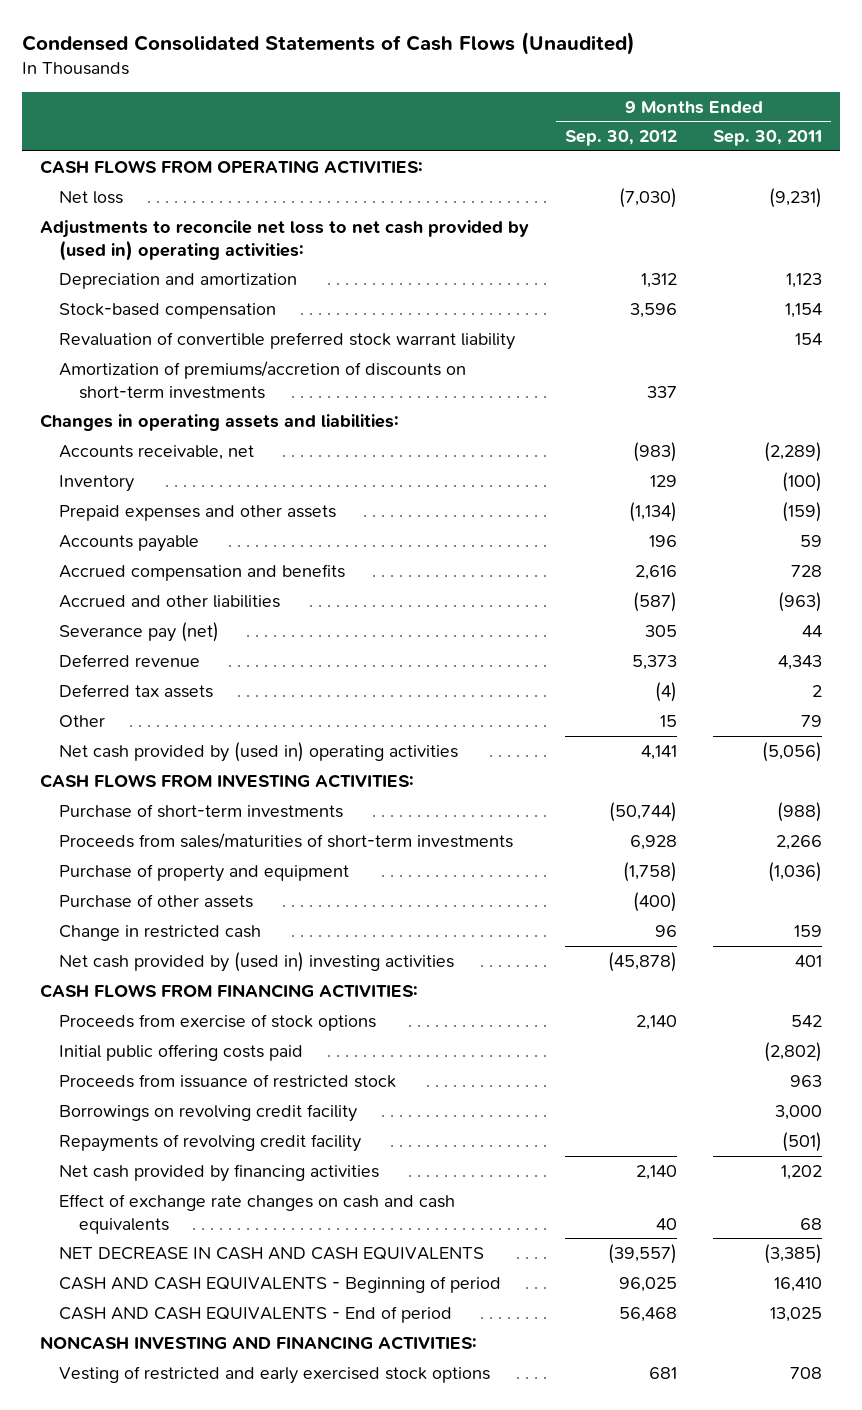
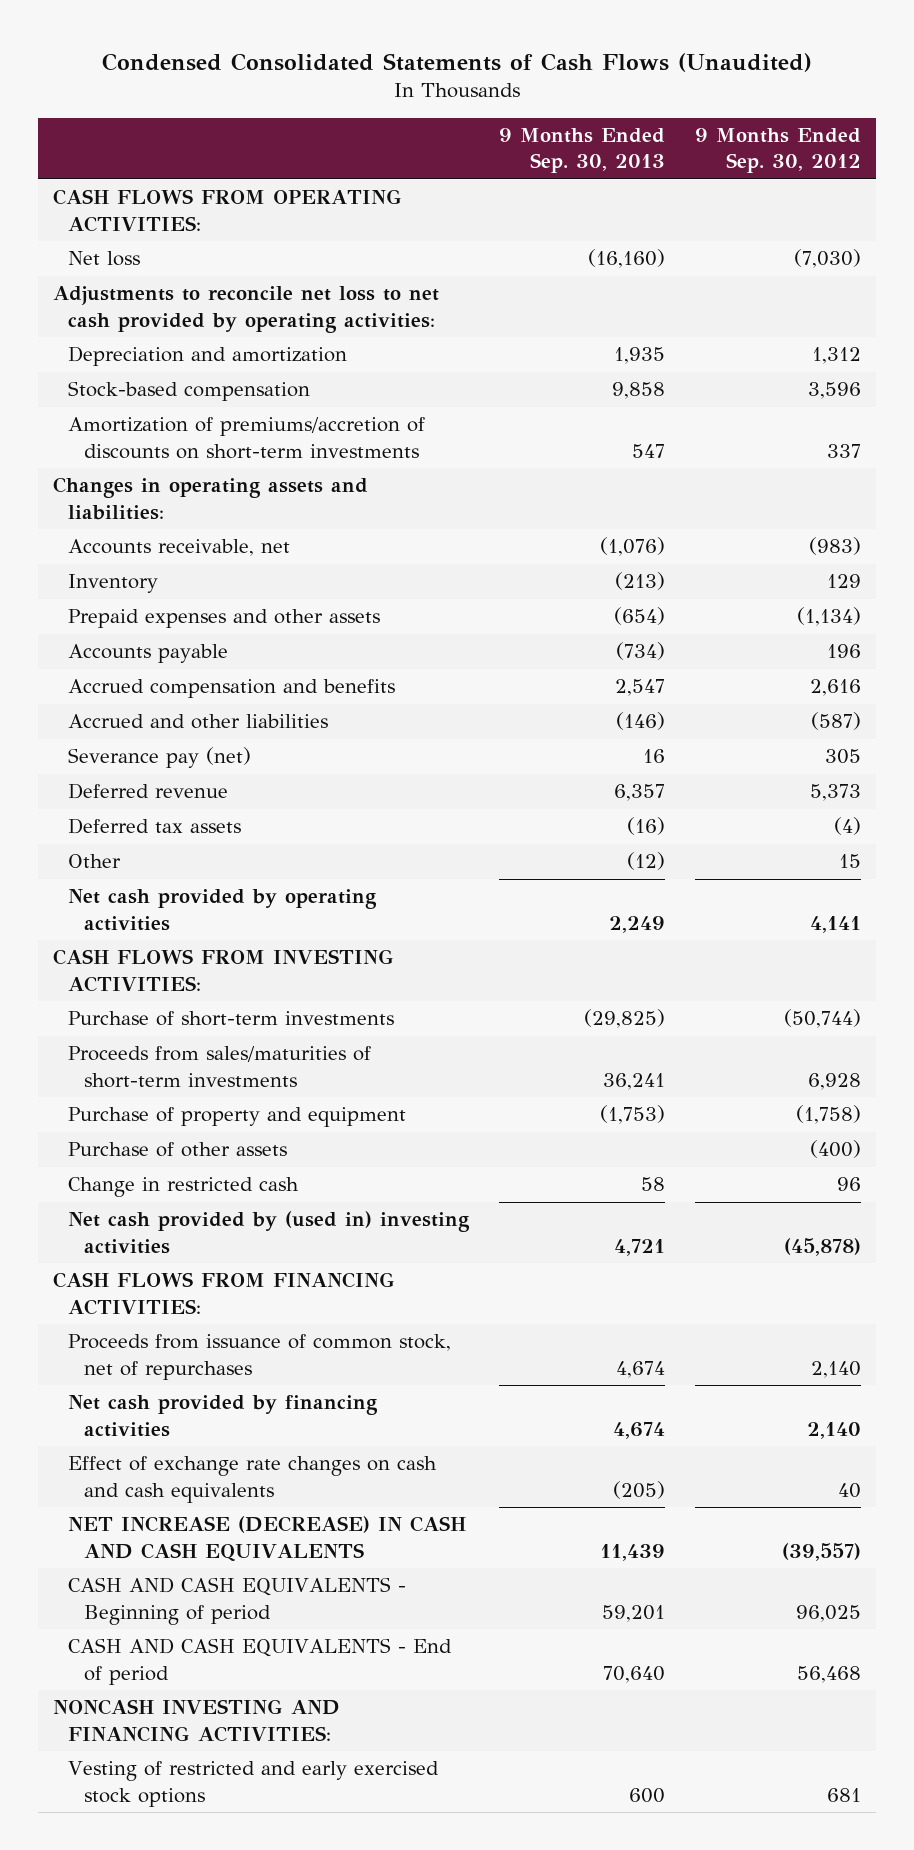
- | 9 Months Ended Sep. 30, 2012 | 9 Months Ended Sep. 30, 2011
+ | 9 Months Ended Sep. 30, 2013 | 9 Months Ended Sep. 30, 2012
- Adjustments to reconcile net loss to net cash provided by (used in) operating activities:
+ Adjustments to reconcile net loss to net cash provided by operating activities:
- Revaluation of convertible preferred stock warrant liability | | 154
- Net cash provided by (used in) operating activities | 4,141 | (5,056)
+ Net cash provided by operating activities | 2,249 | 4,141
- Proceeds from exercise of stock options | 2,140 | 542
- Initial public offering costs paid | | (2,802)
- Proceeds from issuance of restricted stock | | 963
- Borrowings on revolving credit facility | | 3,000
- Repayments of revolving credit facility | | (501)
+ Proceeds from issuance of common stock, net of repurchases | 4,674 | 2,140
- NET DECREASE IN CASH AND CASH EQUIVALENTS | (39,557) | (3,385)
+ NET INCREASE (DECREASE) IN CASH AND CASH EQUIVALENTS | 11,439 | (39,557)

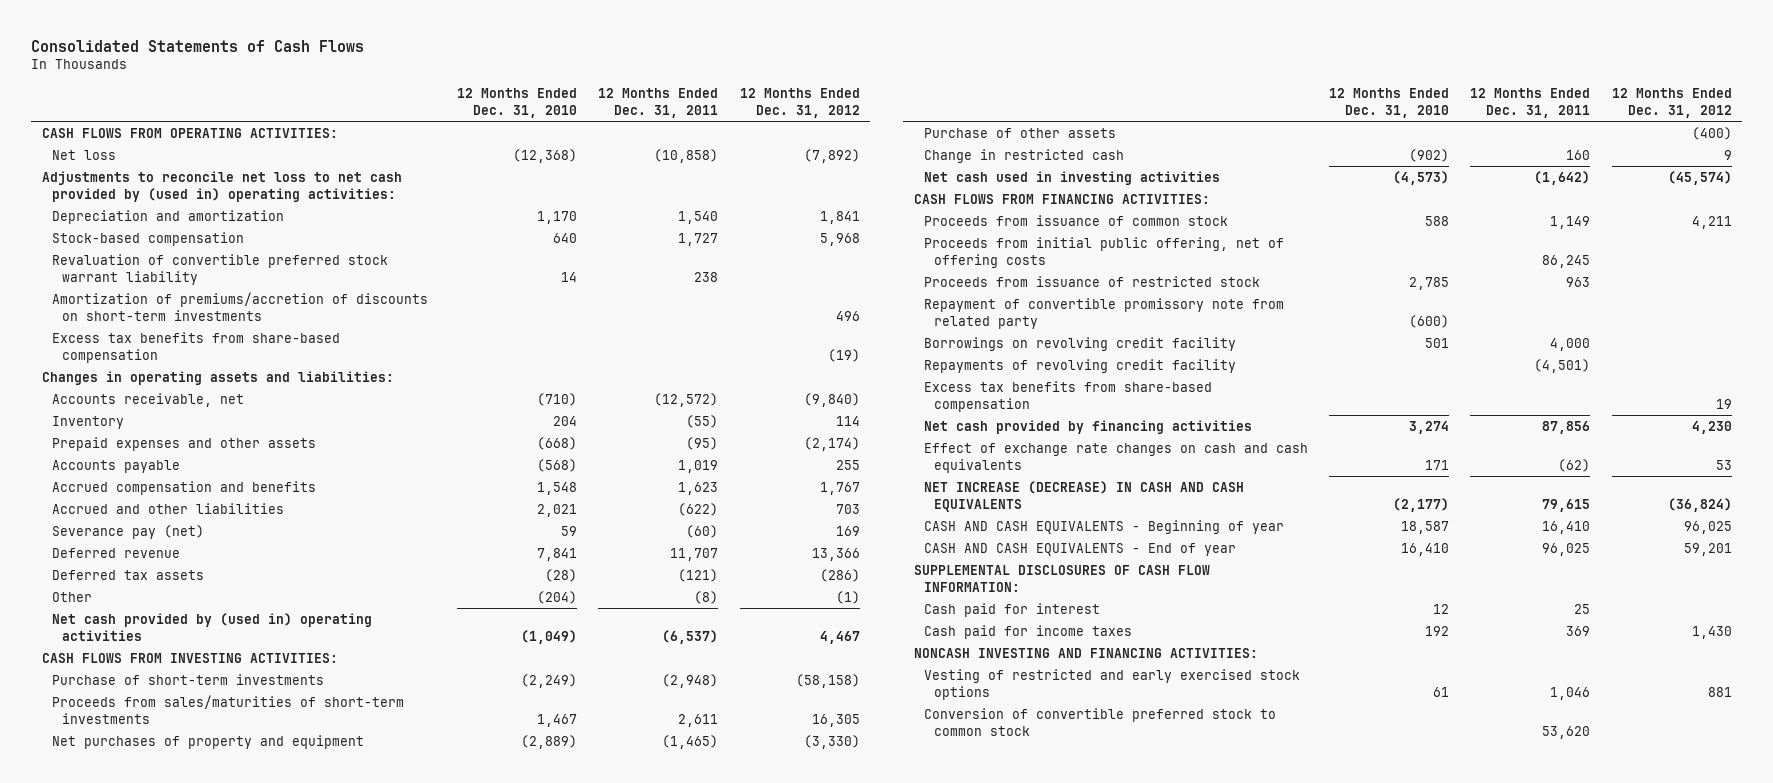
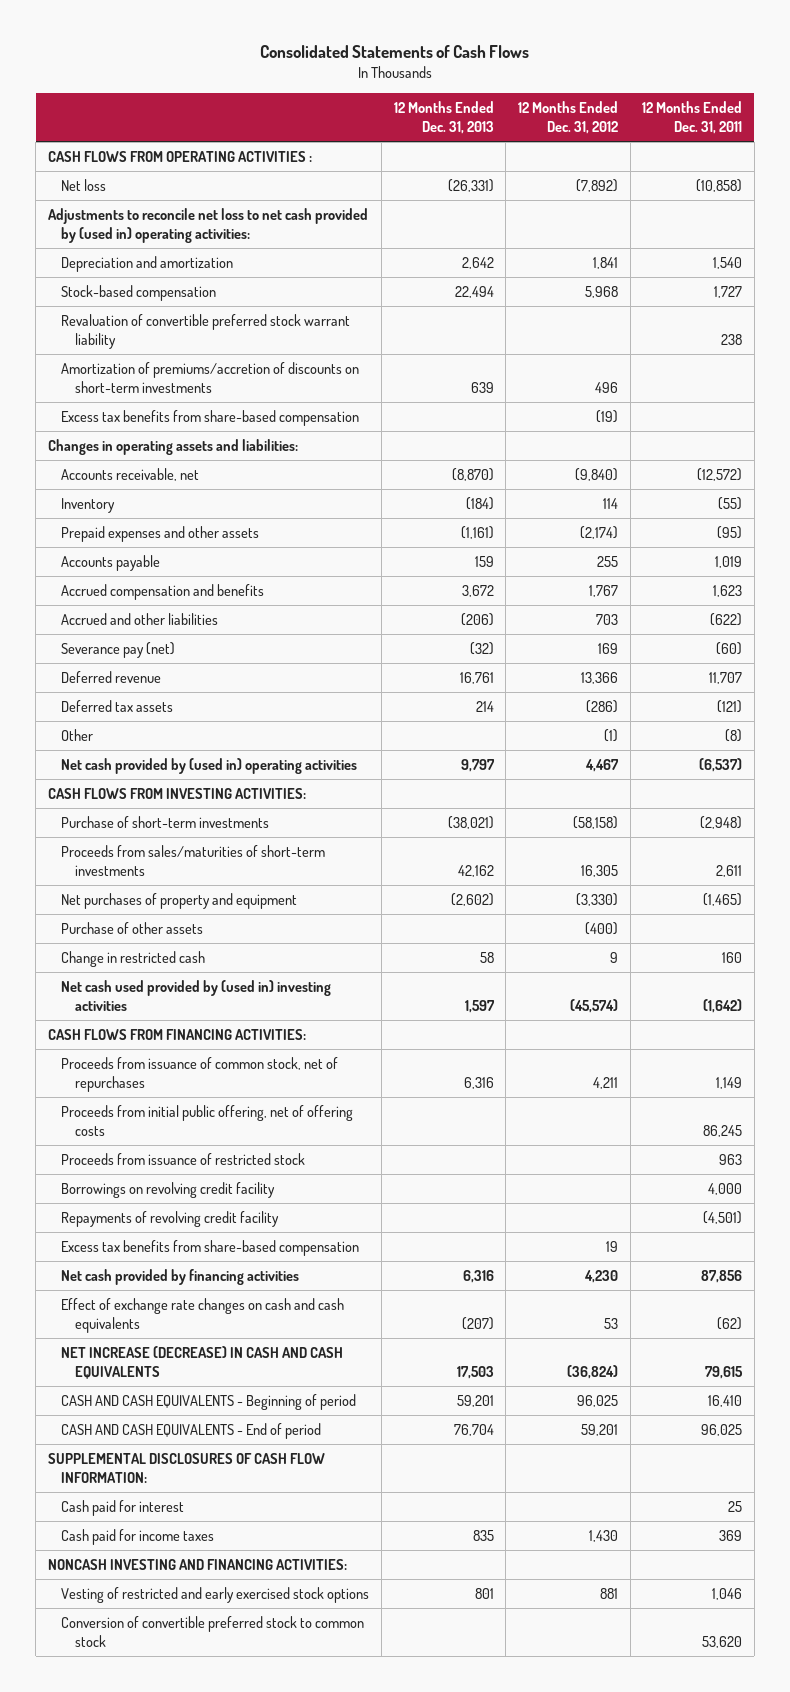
- | 12 Months Ended Dec. 31, 2010 | 12 Months Ended Dec. 31, 2011 | 12 Months Ended Dec. 31, 2012
+ | 12 Months Ended Dec. 31, 2013 | 12 Months Ended Dec. 31, 2012 | 12 Months Ended Dec. 31, 2011
- CASH FLOWS FROM OPERATING ACTIVITIES:
+ CASH FLOWS FROM OPERATING ACTIVITIES :
- Net cash used in investing activities | (4,573) | (1,642) | (45,574)
+ Net cash used provided by (used in) investing activities | 1,597 | (45,574) | (1,642)
- Proceeds from issuance of common stock | 588 | 1,149 | 4,211
+ Proceeds from issuance of common stock, net of repurchases | 6,316 | 4,211 | 1,149
- Repayment of convertible promissory note from related party | (600) | |
- CASH AND CASH EQUIVALENTS - Beginning of year | 18,587 | 16,410 | 96,025
- CASH AND CASH EQUIVALENTS - End of year | 16,410 | 96,025 | 59,201
+ CASH AND CASH EQUIVALENTS - Beginning of period | 59,201 | 96,025 | 16,410
+ CASH AND CASH EQUIVALENTS - End of period | 76,704 | 59,201 | 96,025

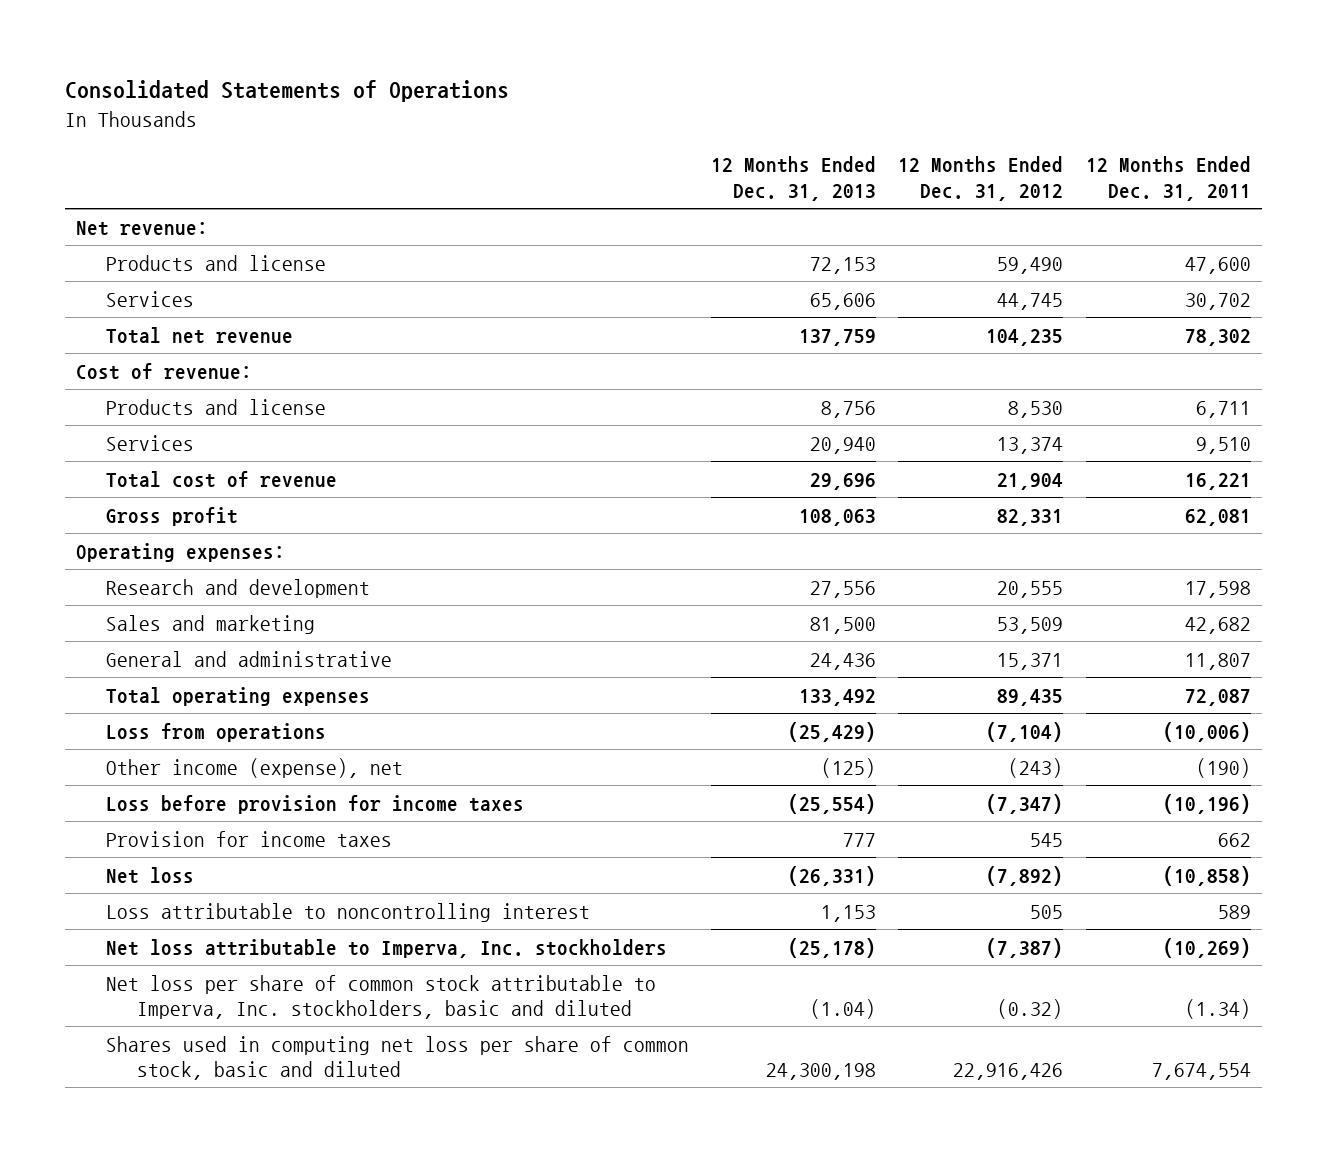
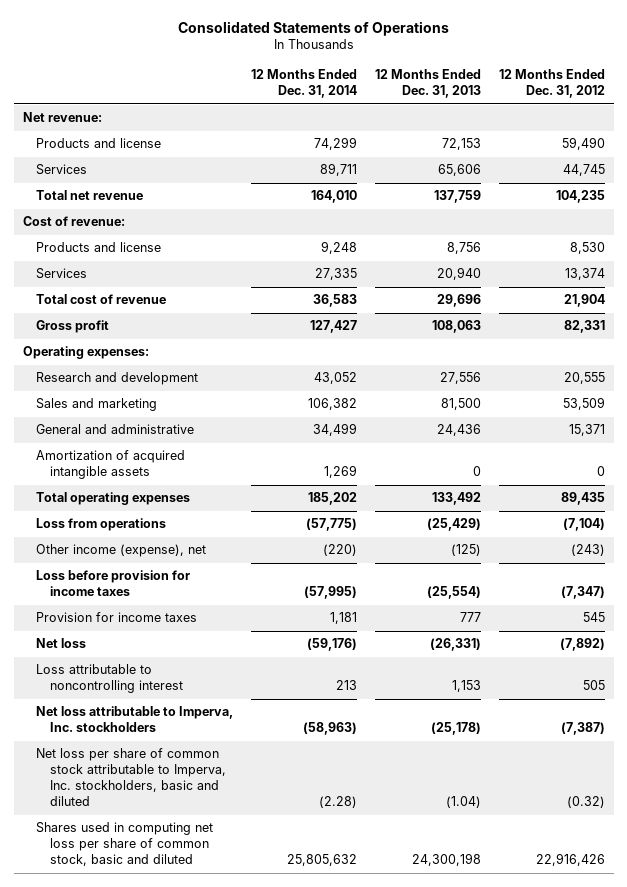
- | 12 Months Ended Dec. 31, 2013 | 12 Months Ended Dec. 31, 2012 | 12 Months Ended Dec. 31, 2011
+ | 12 Months Ended Dec. 31, 2014 | 12 Months Ended Dec. 31, 2013 | 12 Months Ended Dec. 31, 2012
+ Amortization of acquired intangible assets | 1,269 | 0 | 0

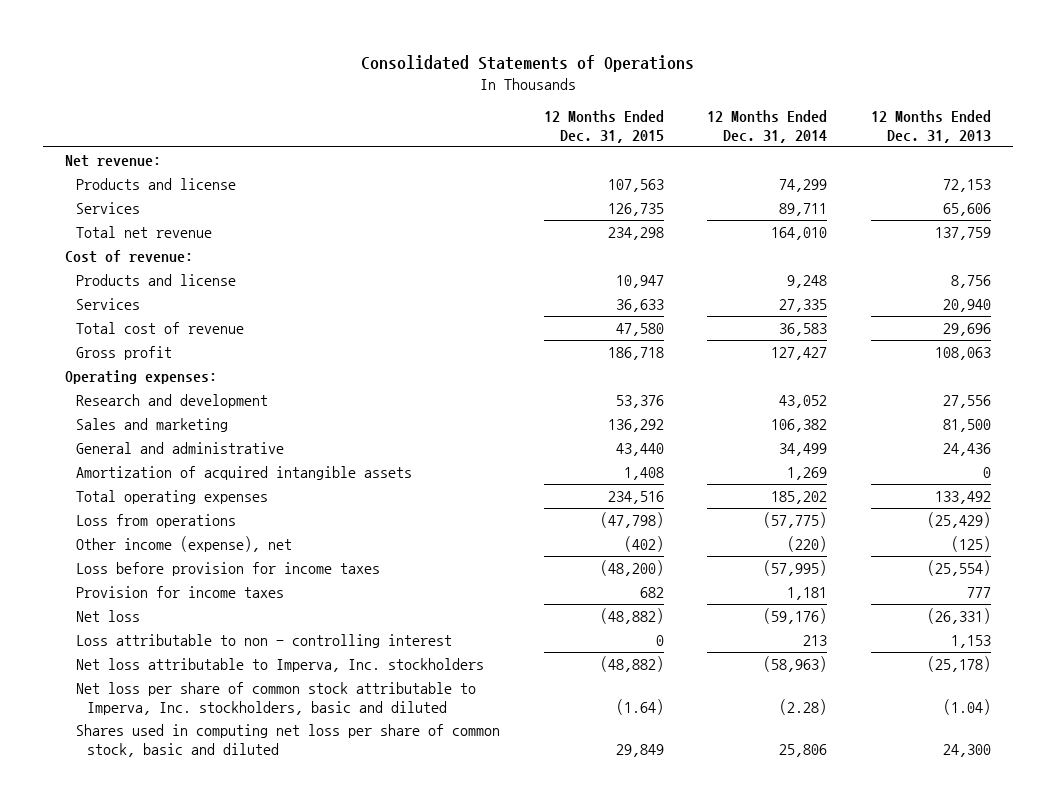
- | 12 Months Ended Dec. 31, 2014 | 12 Months Ended Dec. 31, 2013 | 12 Months Ended Dec. 31, 2012
+ | 12 Months Ended Dec. 31, 2015 | 12 Months Ended Dec. 31, 2014 | 12 Months Ended Dec. 31, 2013
- Loss attributable to noncontrolling interest | 213 | 1,153 | 505
+ Loss attributable to non - controlling interest | 0 | 213 | 1,153
- Shares used in computing net loss per share of common stock, basic and diluted | 25,805,632 | 24,300,198 | 22,916,426
+ Shares used in computing net loss per share of common stock, basic and diluted | 29,849 | 25,806 | 24,300

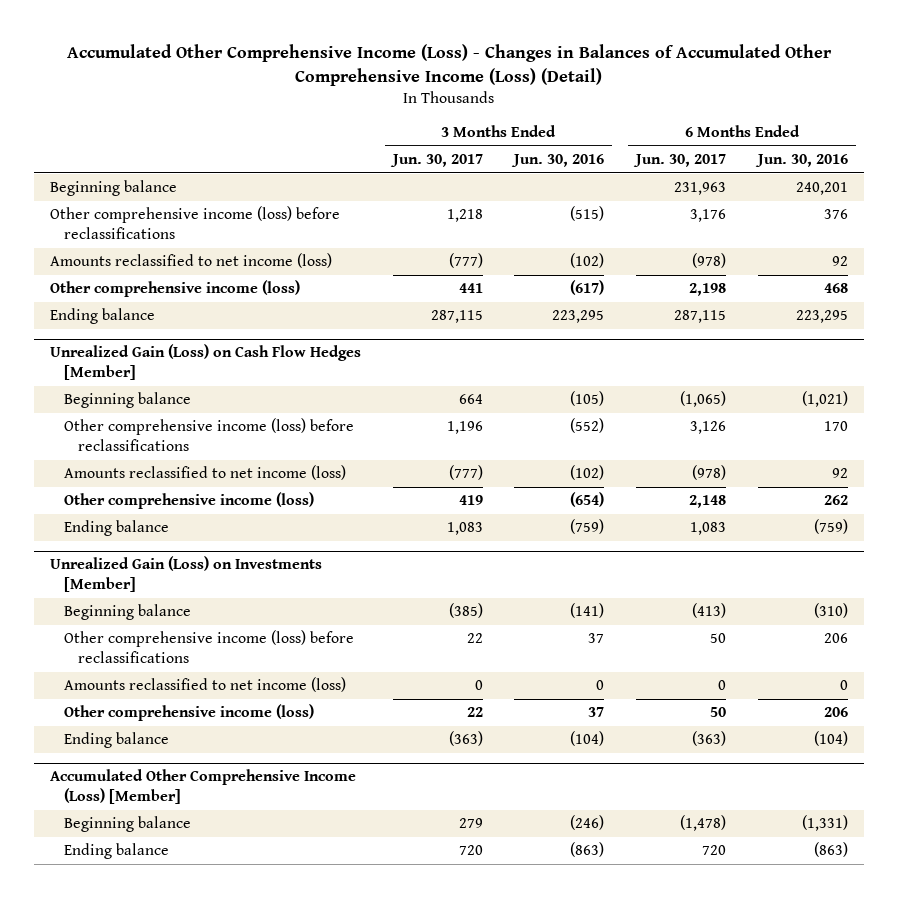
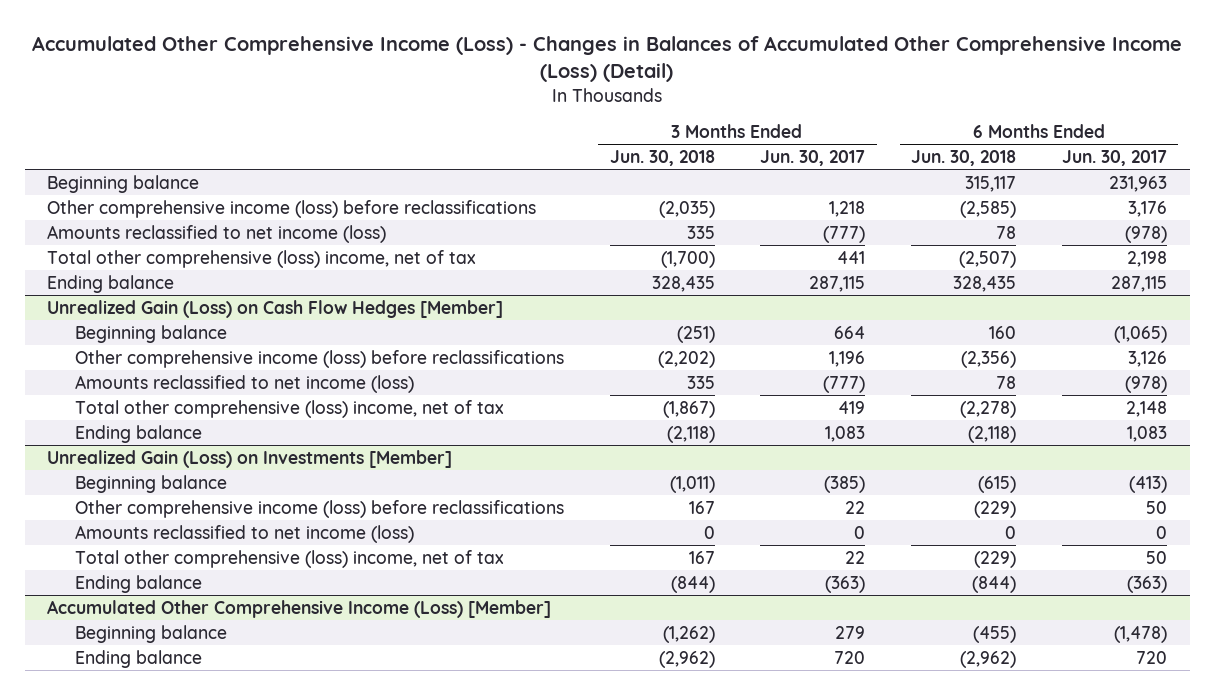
- | 3 Months Ended Jun. 30, 2017 | 3 Months Ended Jun. 30, 2016 | 6 Months Ended Jun. 30, 2017 | 6 Months Ended Jun. 30, 2016
+ | 3 Months Ended Jun. 30, 2018 | 3 Months Ended Jun. 30, 2017 | 6 Months Ended Jun. 30, 2018 | 6 Months Ended Jun. 30, 2017
- Other comprehensive income (loss) | 441 | (617) | 2,198 | 468
+ Total other comprehensive (loss) income, net of tax | (1,700) | 441 | (2,507) | 2,198
@ Unrealized Gain (Loss) on Cash Flow Hedges [Member]
- Other comprehensive income (loss) | 419 | (654) | 2,148 | 262
+ Total other comprehensive (loss) income, net of tax | (1,867) | 419 | (2,278) | 2,148
@ Unrealized Gain (Loss) on Investments [Member]
- Other comprehensive income (loss) | 22 | 37 | 50 | 206
+ Total other comprehensive (loss) income, net of tax | 167 | 22 | (229) | 50

